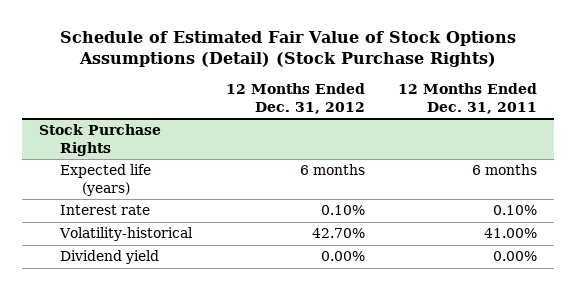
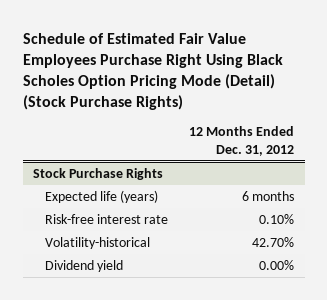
- Schedule of Estimated Fair Value of Stock Options Assumptions (Detail) (Stock Purchase Rights)
+ Schedule of Estimated Fair Value Employees Purchase Right Using Black Scholes Option Pricing Mode (Detail) (Stock Purchase Rights)
- | 12 Months Ended Dec. 31, 2012 | 12 Months Ended Dec. 31, 2011
+ | 12 Months Ended Dec. 31, 2012
@ Stock Purchase Rights
- Interest rate | 0.10% | 0.10%
+ Risk-free interest rate | 0.10%

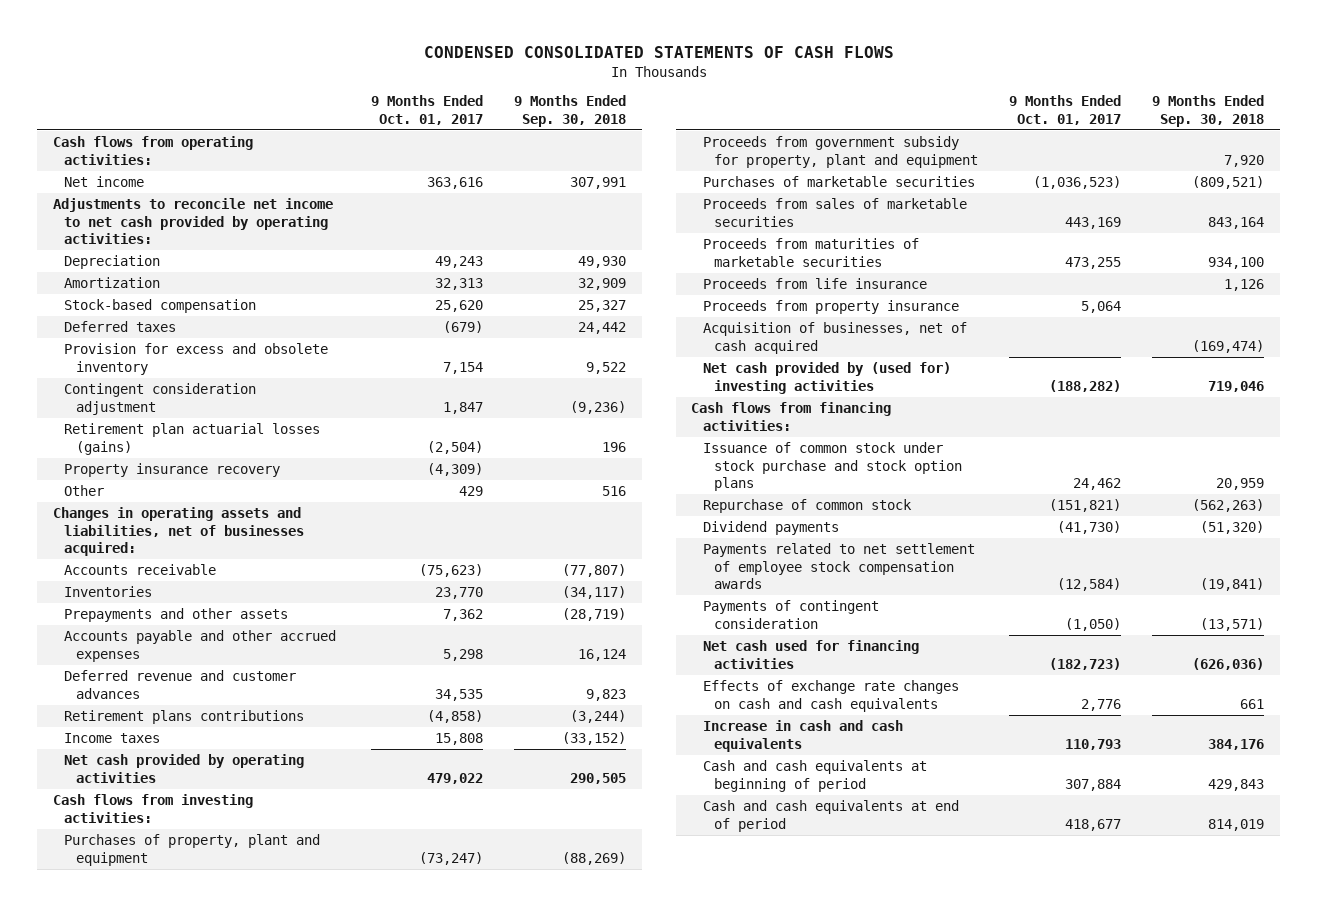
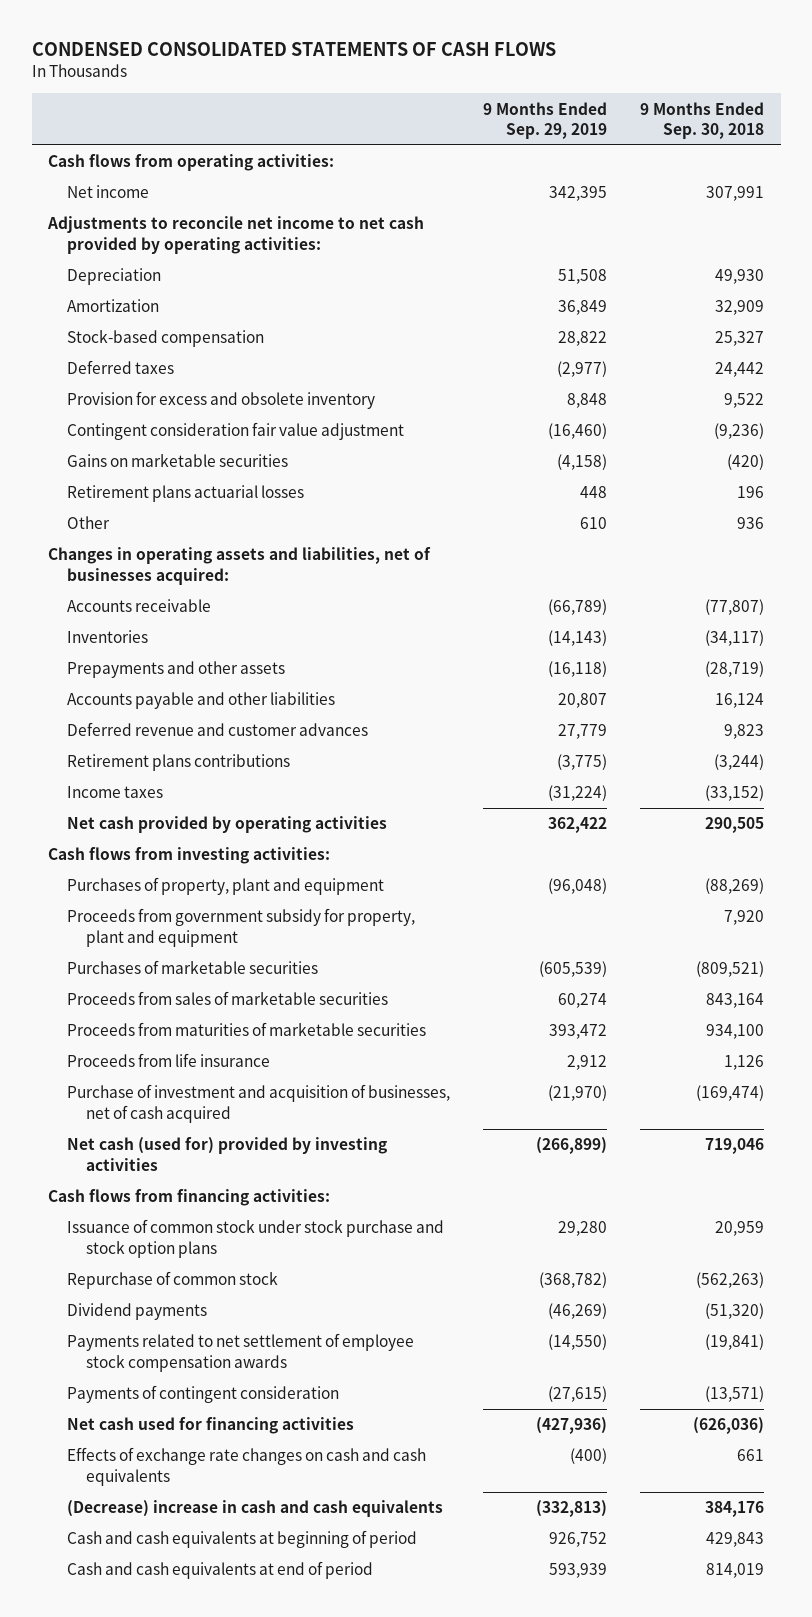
- | 9 Months Ended Oct. 01, 2017 | 9 Months Ended Sep. 30, 2018
+ | 9 Months Ended Sep. 29, 2019 | 9 Months Ended Sep. 30, 2018
- Contingent consideration adjustment | 1,847 | (9,236)
- Retirement plan actuarial losses (gains) | (2,504) | 196
- Property insurance recovery | (4,309) |
- Other | 429 | 516
+ Contingent consideration fair value adjustment | (16,460) | (9,236)
+ Gains on marketable securities | (4,158) | (420)
+ Retirement plans actuarial losses | 448 | 196
+ Other | 610 | 936
- Accounts payable and other accrued expenses | 5,298 | 16,124
+ Accounts payable and other liabilities | 20,807 | 16,124
- Proceeds from property insurance | 5,064 |
- Acquisition of businesses, net of cash acquired | | (169,474)
- Net cash provided by (used for) investing activities | (188,282) | 719,046
+ Purchase of investment and acquisition of businesses, net of cash acquired | (21,970) | (169,474)
+ Net cash (used for) provided by investing activities | (266,899) | 719,046
- Increase in cash and cash equivalents | 110,793 | 384,176
+ (Decrease) increase in cash and cash equivalents | (332,813) | 384,176

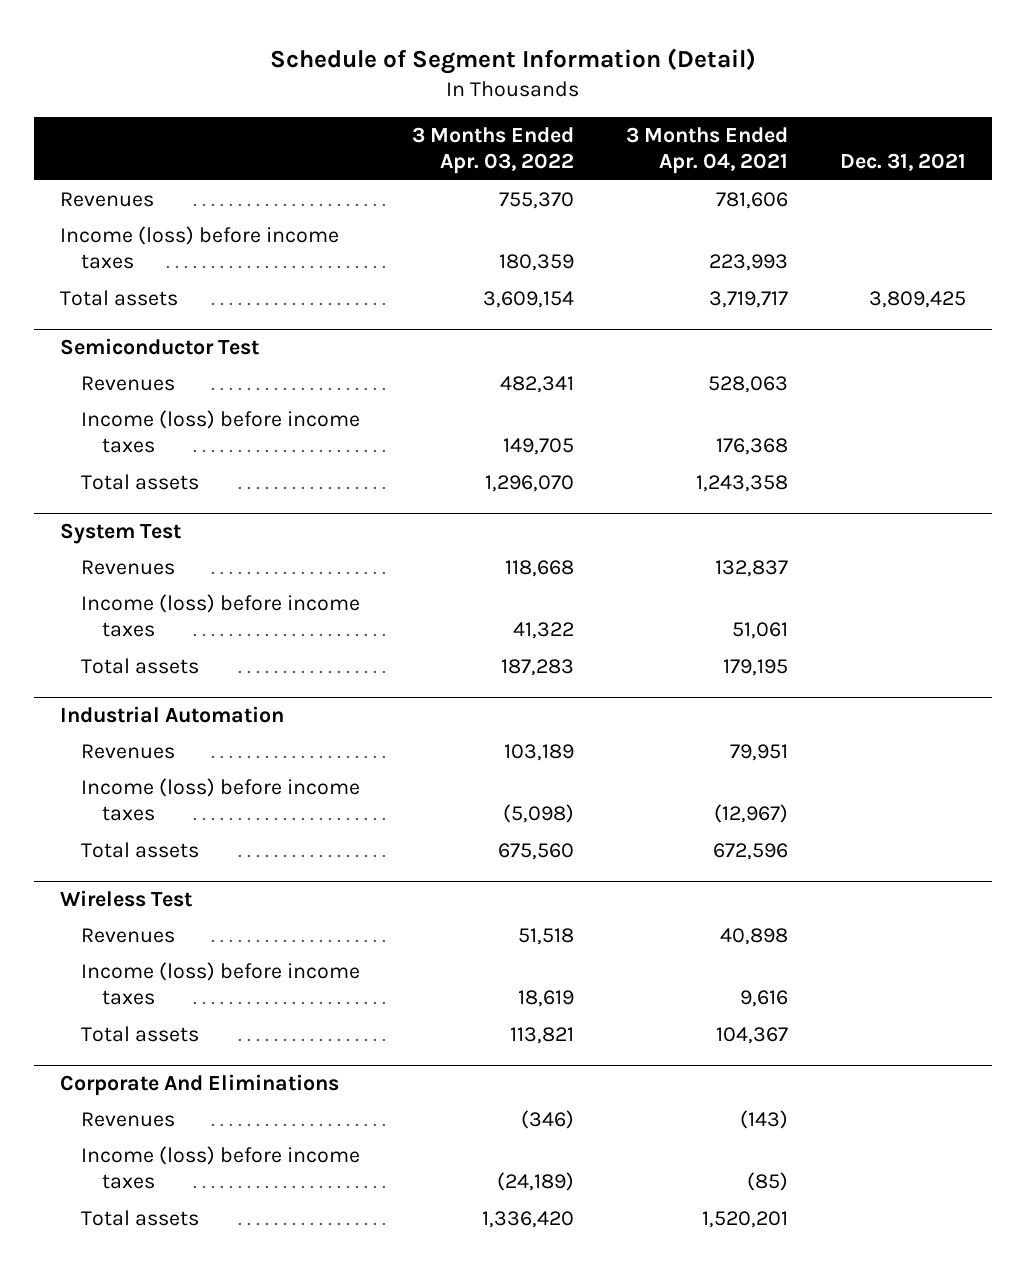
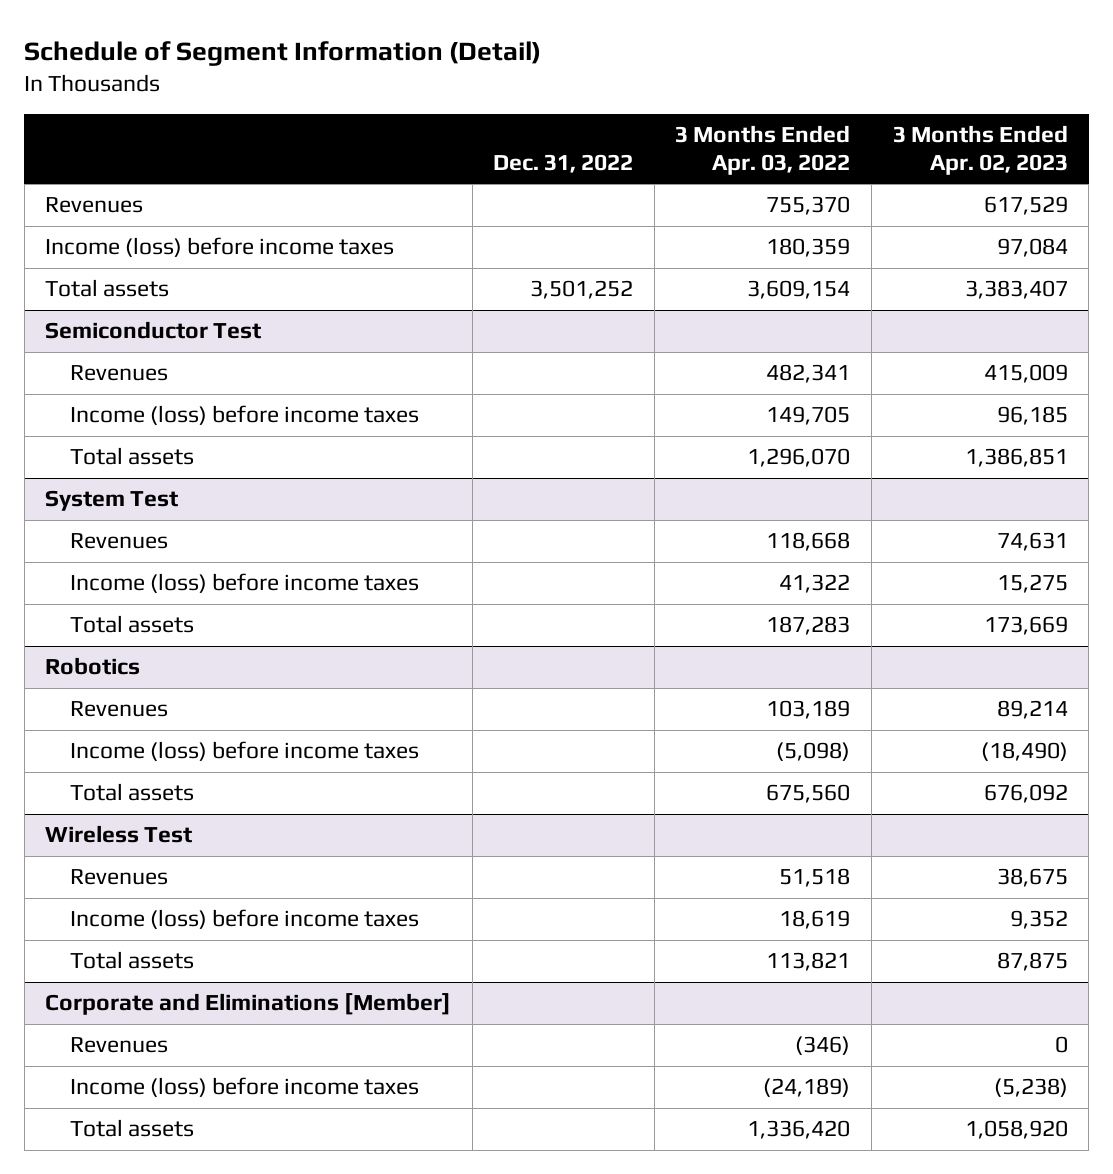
- | 3 Months Ended Apr. 03, 2022 | 3 Months Ended Apr. 04, 2021 | Dec. 31, 2021
+ | Dec. 31, 2022 | 3 Months Ended Apr. 03, 2022 | 3 Months Ended Apr. 02, 2023
- Industrial Automation
+ Robotics
- Corporate And Eliminations
+ Corporate and Eliminations [Member]

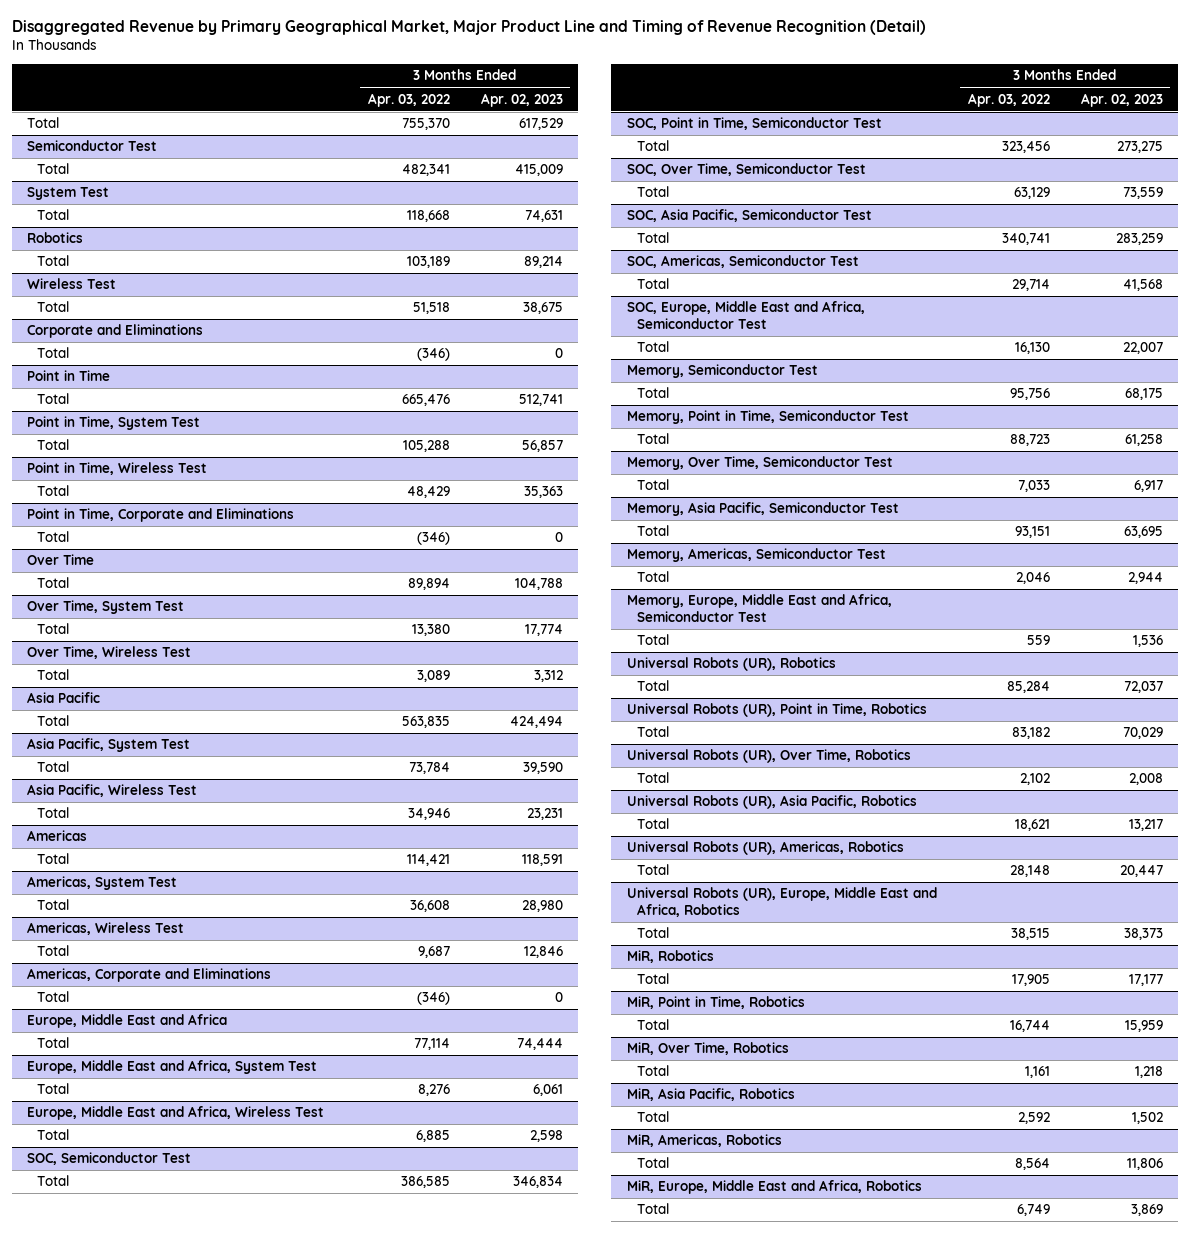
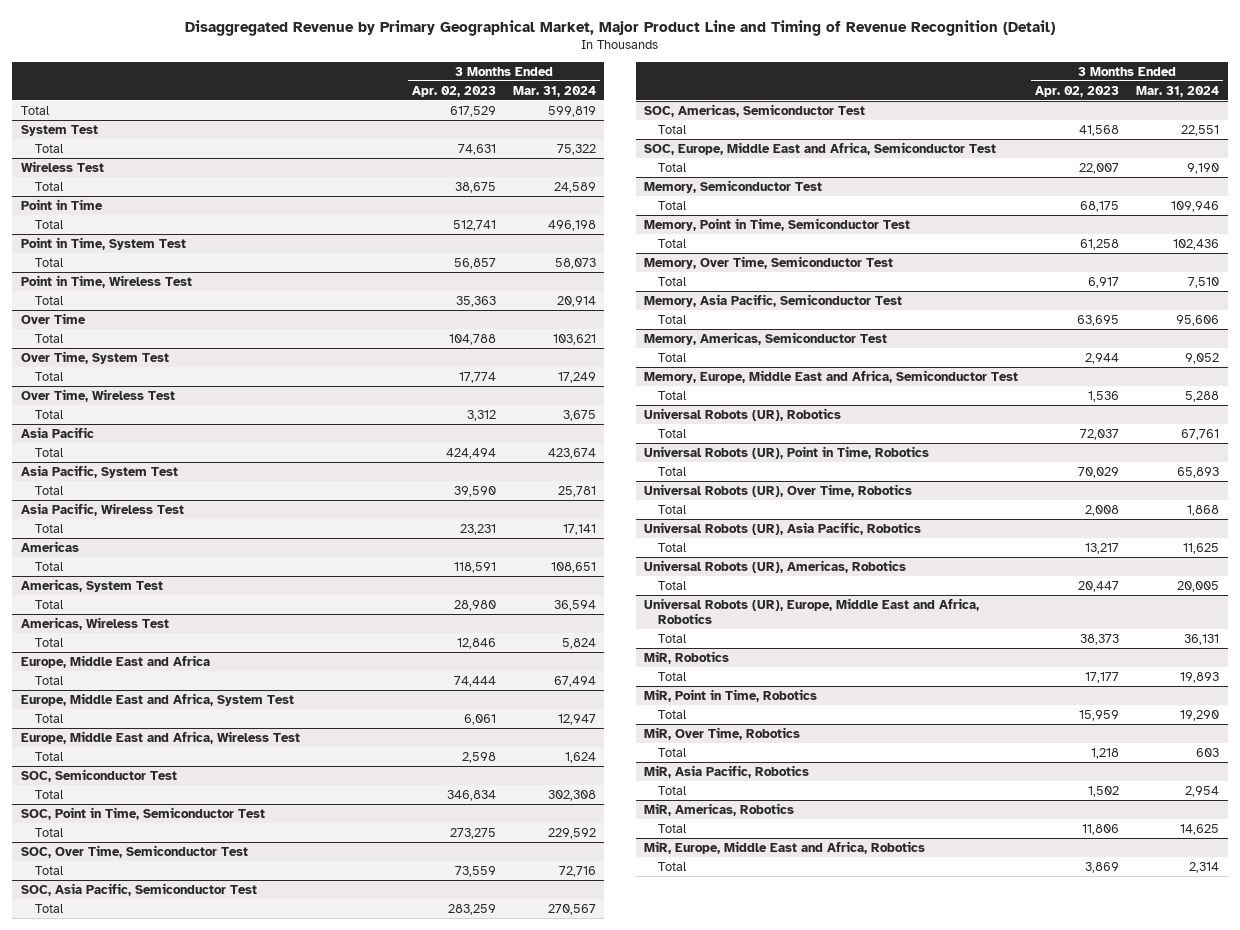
- | 3 Months Ended Apr. 03, 2022 | 3 Months Ended Apr. 02, 2023
+ | 3 Months Ended Apr. 02, 2023 | 3 Months Ended Mar. 31, 2024
- Semiconductor Test
- Total | 482,341 | 415,009
- Robotics
- Total | 103,189 | 89,214
- Corporate and Eliminations
- Total | (346) | 0
- Point in Time, Corporate and Eliminations
- Total | (346) | 0
- Americas, Corporate and Eliminations
- Total | (346) | 0

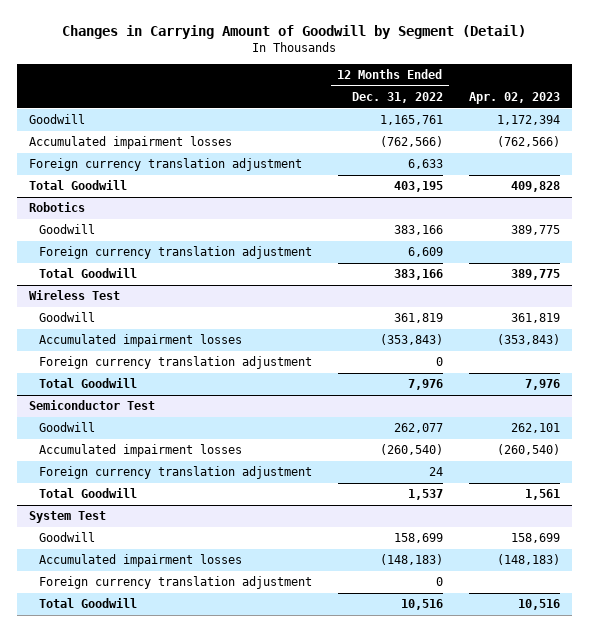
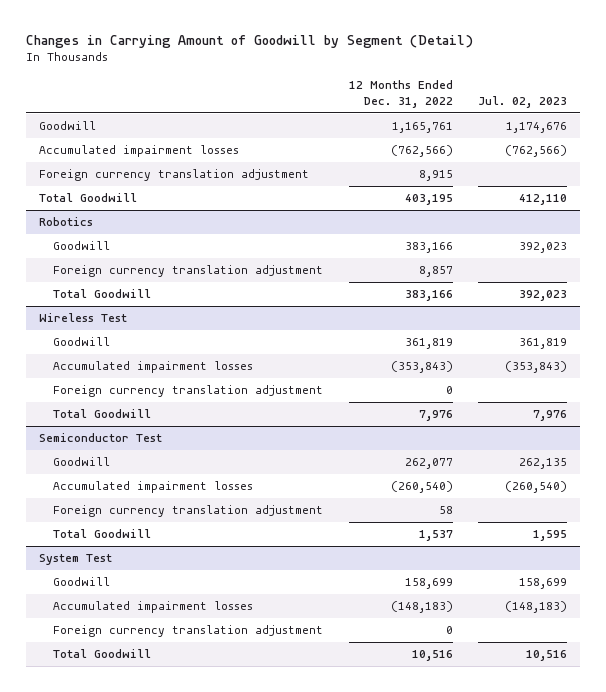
- | 12 Months Ended Dec. 31, 2022 | Apr. 02, 2023
+ | 12 Months Ended Dec. 31, 2022 | Jul. 02, 2023
- Foreign currency translation adjustment | 6,633 |
+ Foreign currency translation adjustment | 8,915 |
@ Robotics
- Foreign currency translation adjustment | 6,609 |
+ Foreign currency translation adjustment | 8,857 |
@ Semiconductor Test
- Foreign currency translation adjustment | 24 |
+ Foreign currency translation adjustment | 58 |

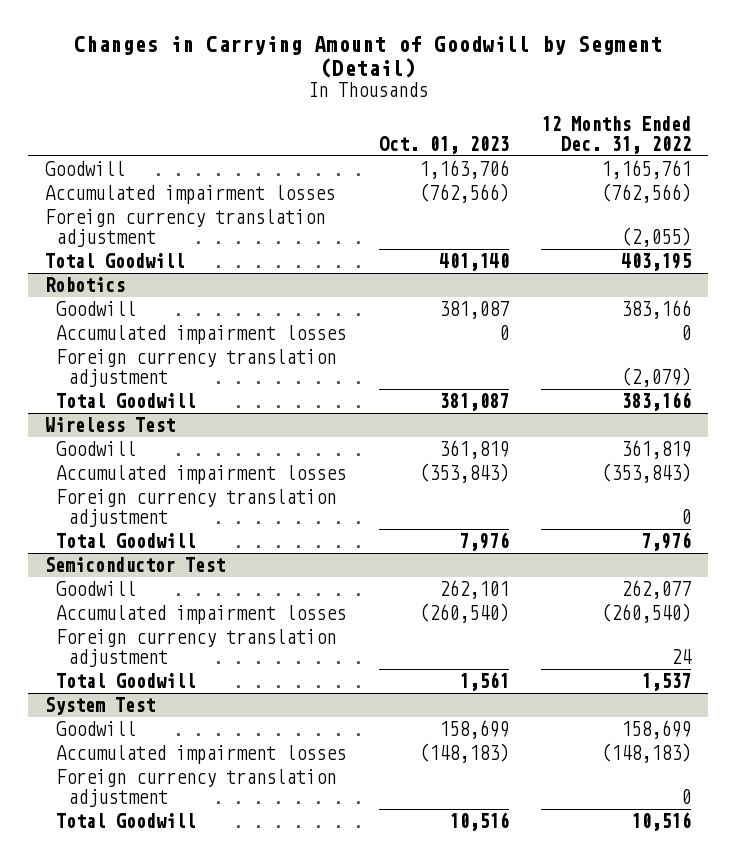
- | 12 Months Ended Dec. 31, 2022 | Jul. 02, 2023
+ | Oct. 01, 2023 | 12 Months Ended Dec. 31, 2022
- Foreign currency translation adjustment | 8,915 |
+ Foreign currency translation adjustment | | (2,055)
@ Robotics
- Foreign currency translation adjustment | 8,857 |
+ Accumulated impairment losses | 0 | 0
+ Foreign currency translation adjustment | | (2,079)
@ Semiconductor Test
- Foreign currency translation adjustment | 58 |
+ Foreign currency translation adjustment | | 24

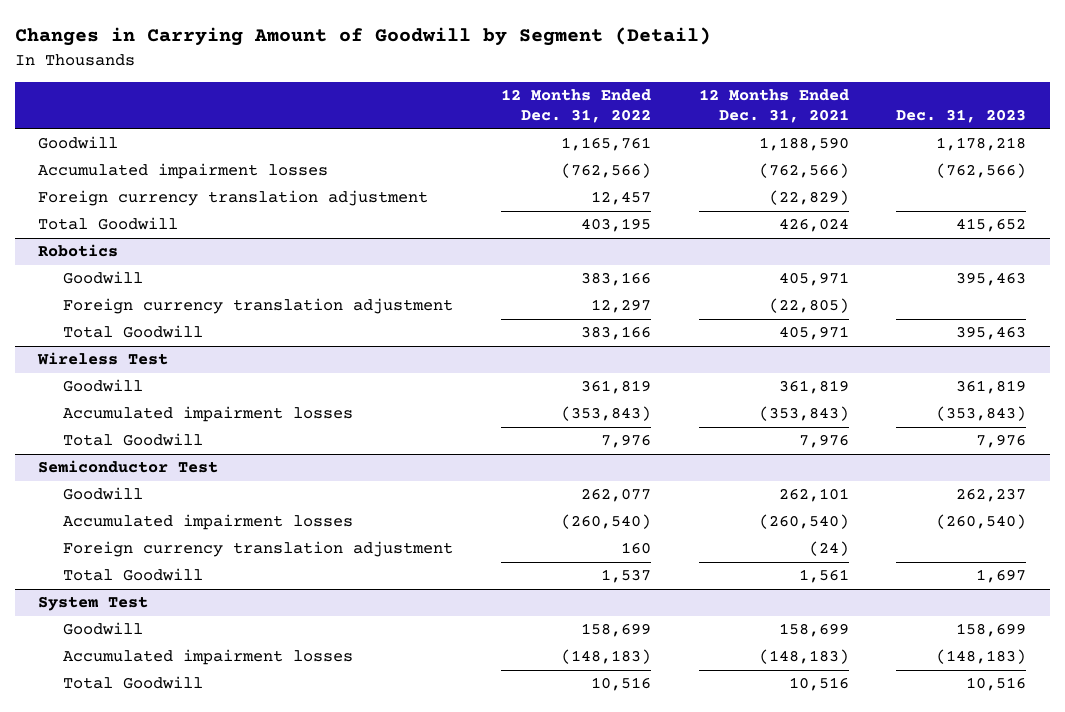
- | Oct. 01, 2023 | 12 Months Ended Dec. 31, 2022
+ | 12 Months Ended Dec. 31, 2022 | 12 Months Ended Dec. 31, 2021 | Dec. 31, 2023
- Foreign currency translation adjustment | | (2,055)
+ Foreign currency translation adjustment | 12,457 | (22,829) |
@ Robotics
- Accumulated impairment losses | 0 | 0
- Foreign currency translation adjustment | | (2,079)
+ Foreign currency translation adjustment | 12,297 | (22,805) |
@ Wireless Test
- Foreign currency translation adjustment | | 0
@ Semiconductor Test
- Foreign currency translation adjustment | | 24
+ Foreign currency translation adjustment | 160 | (24) |
@ System Test
- Foreign currency translation adjustment | | 0

